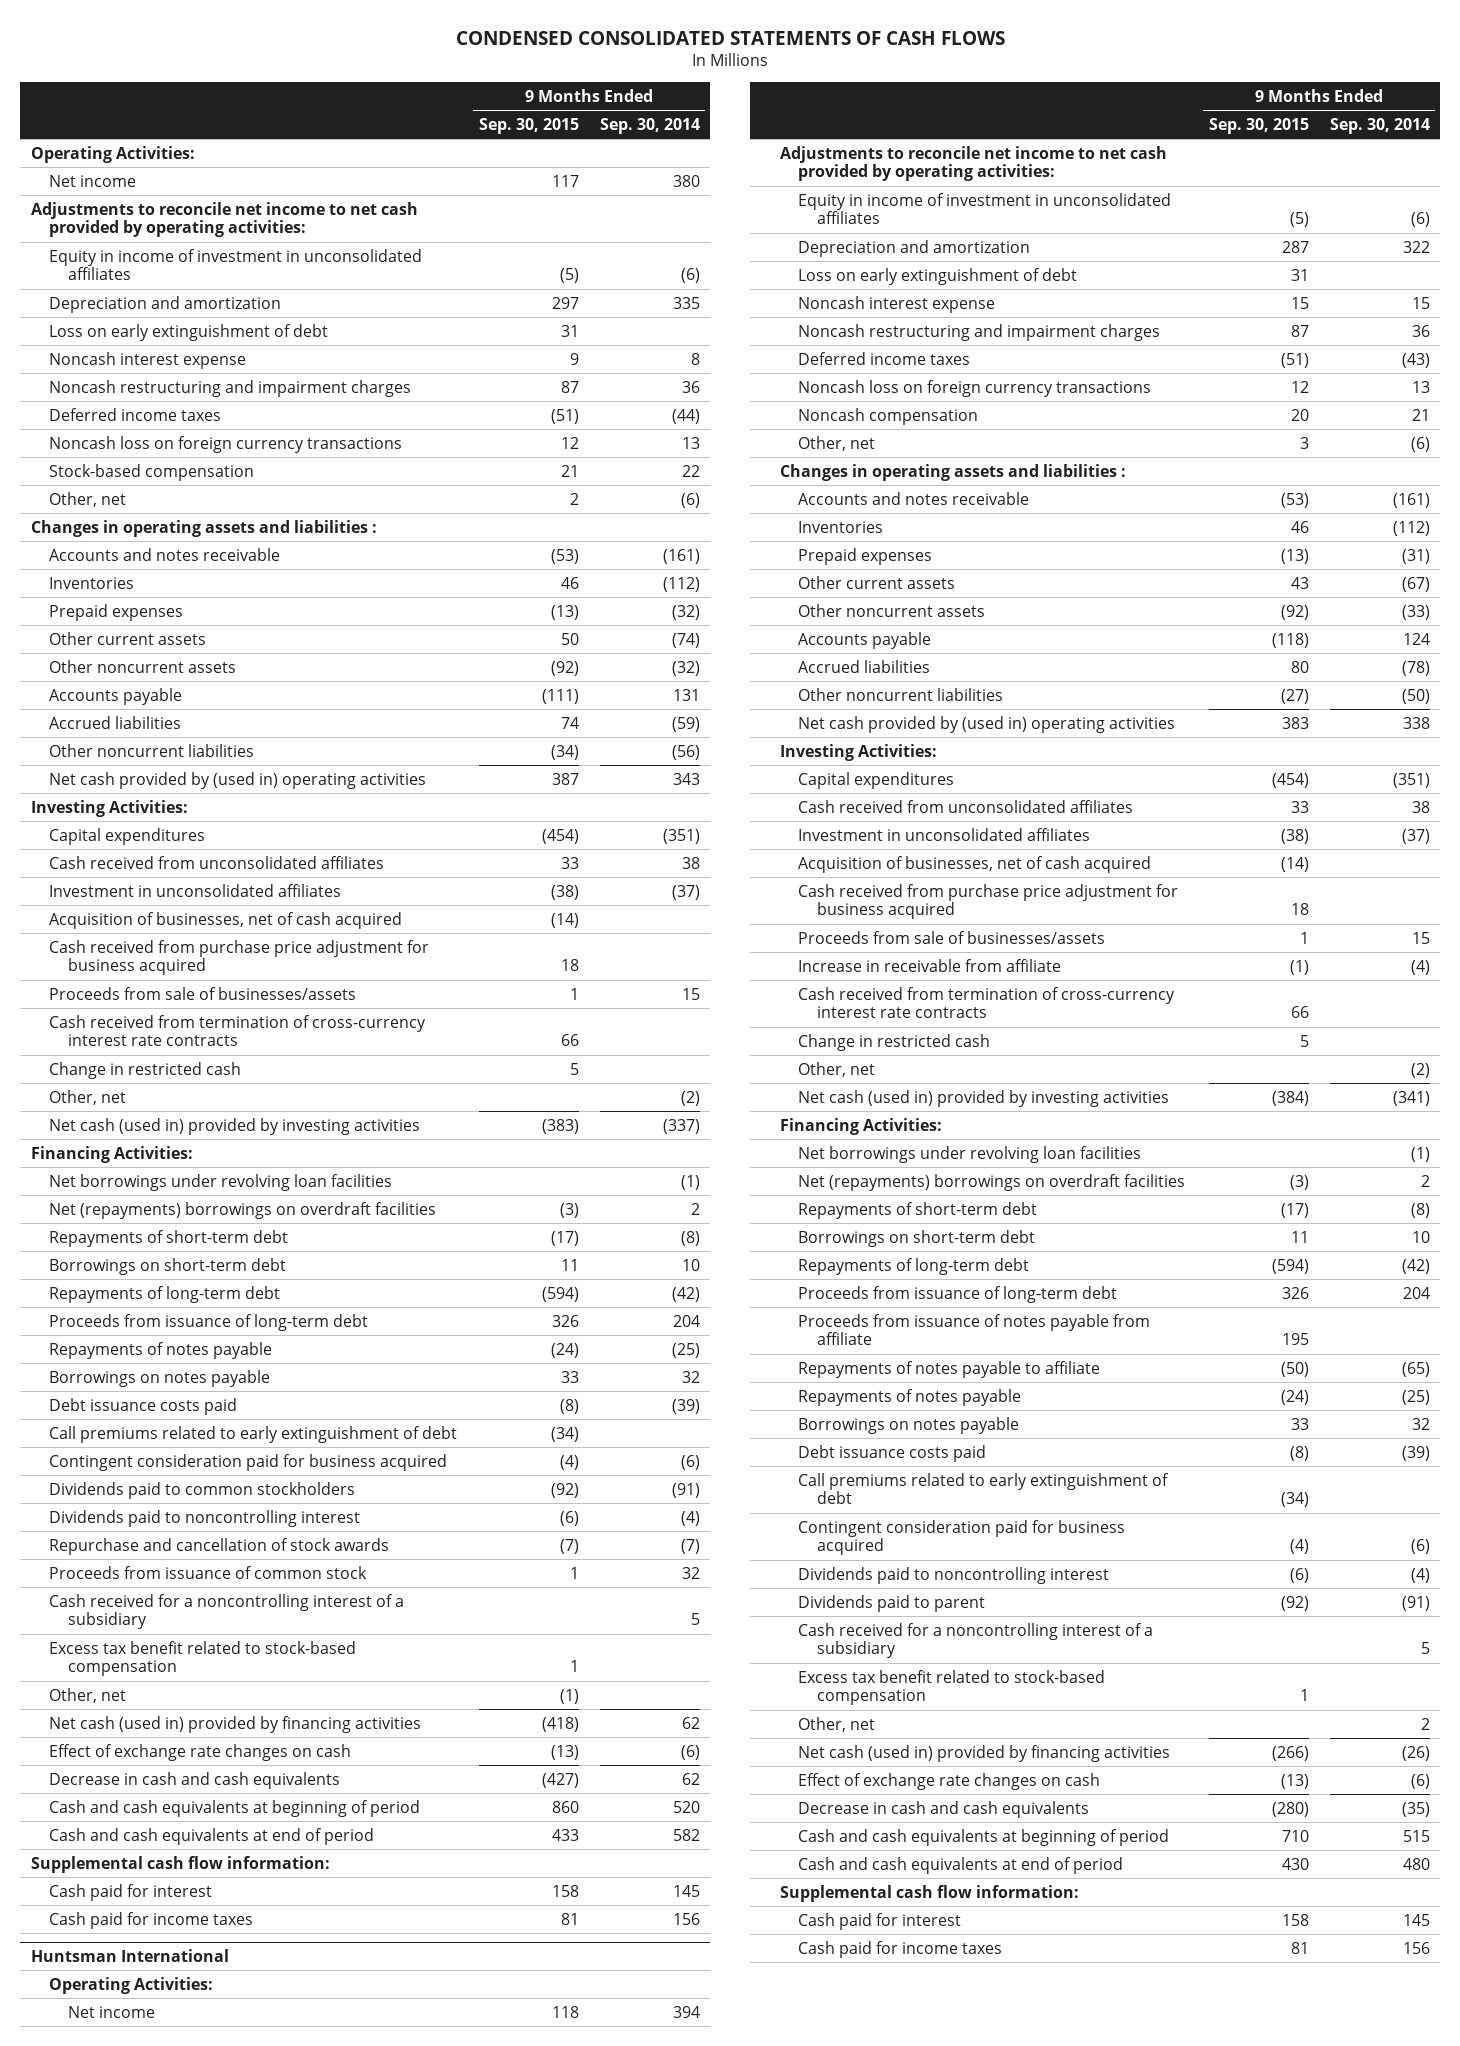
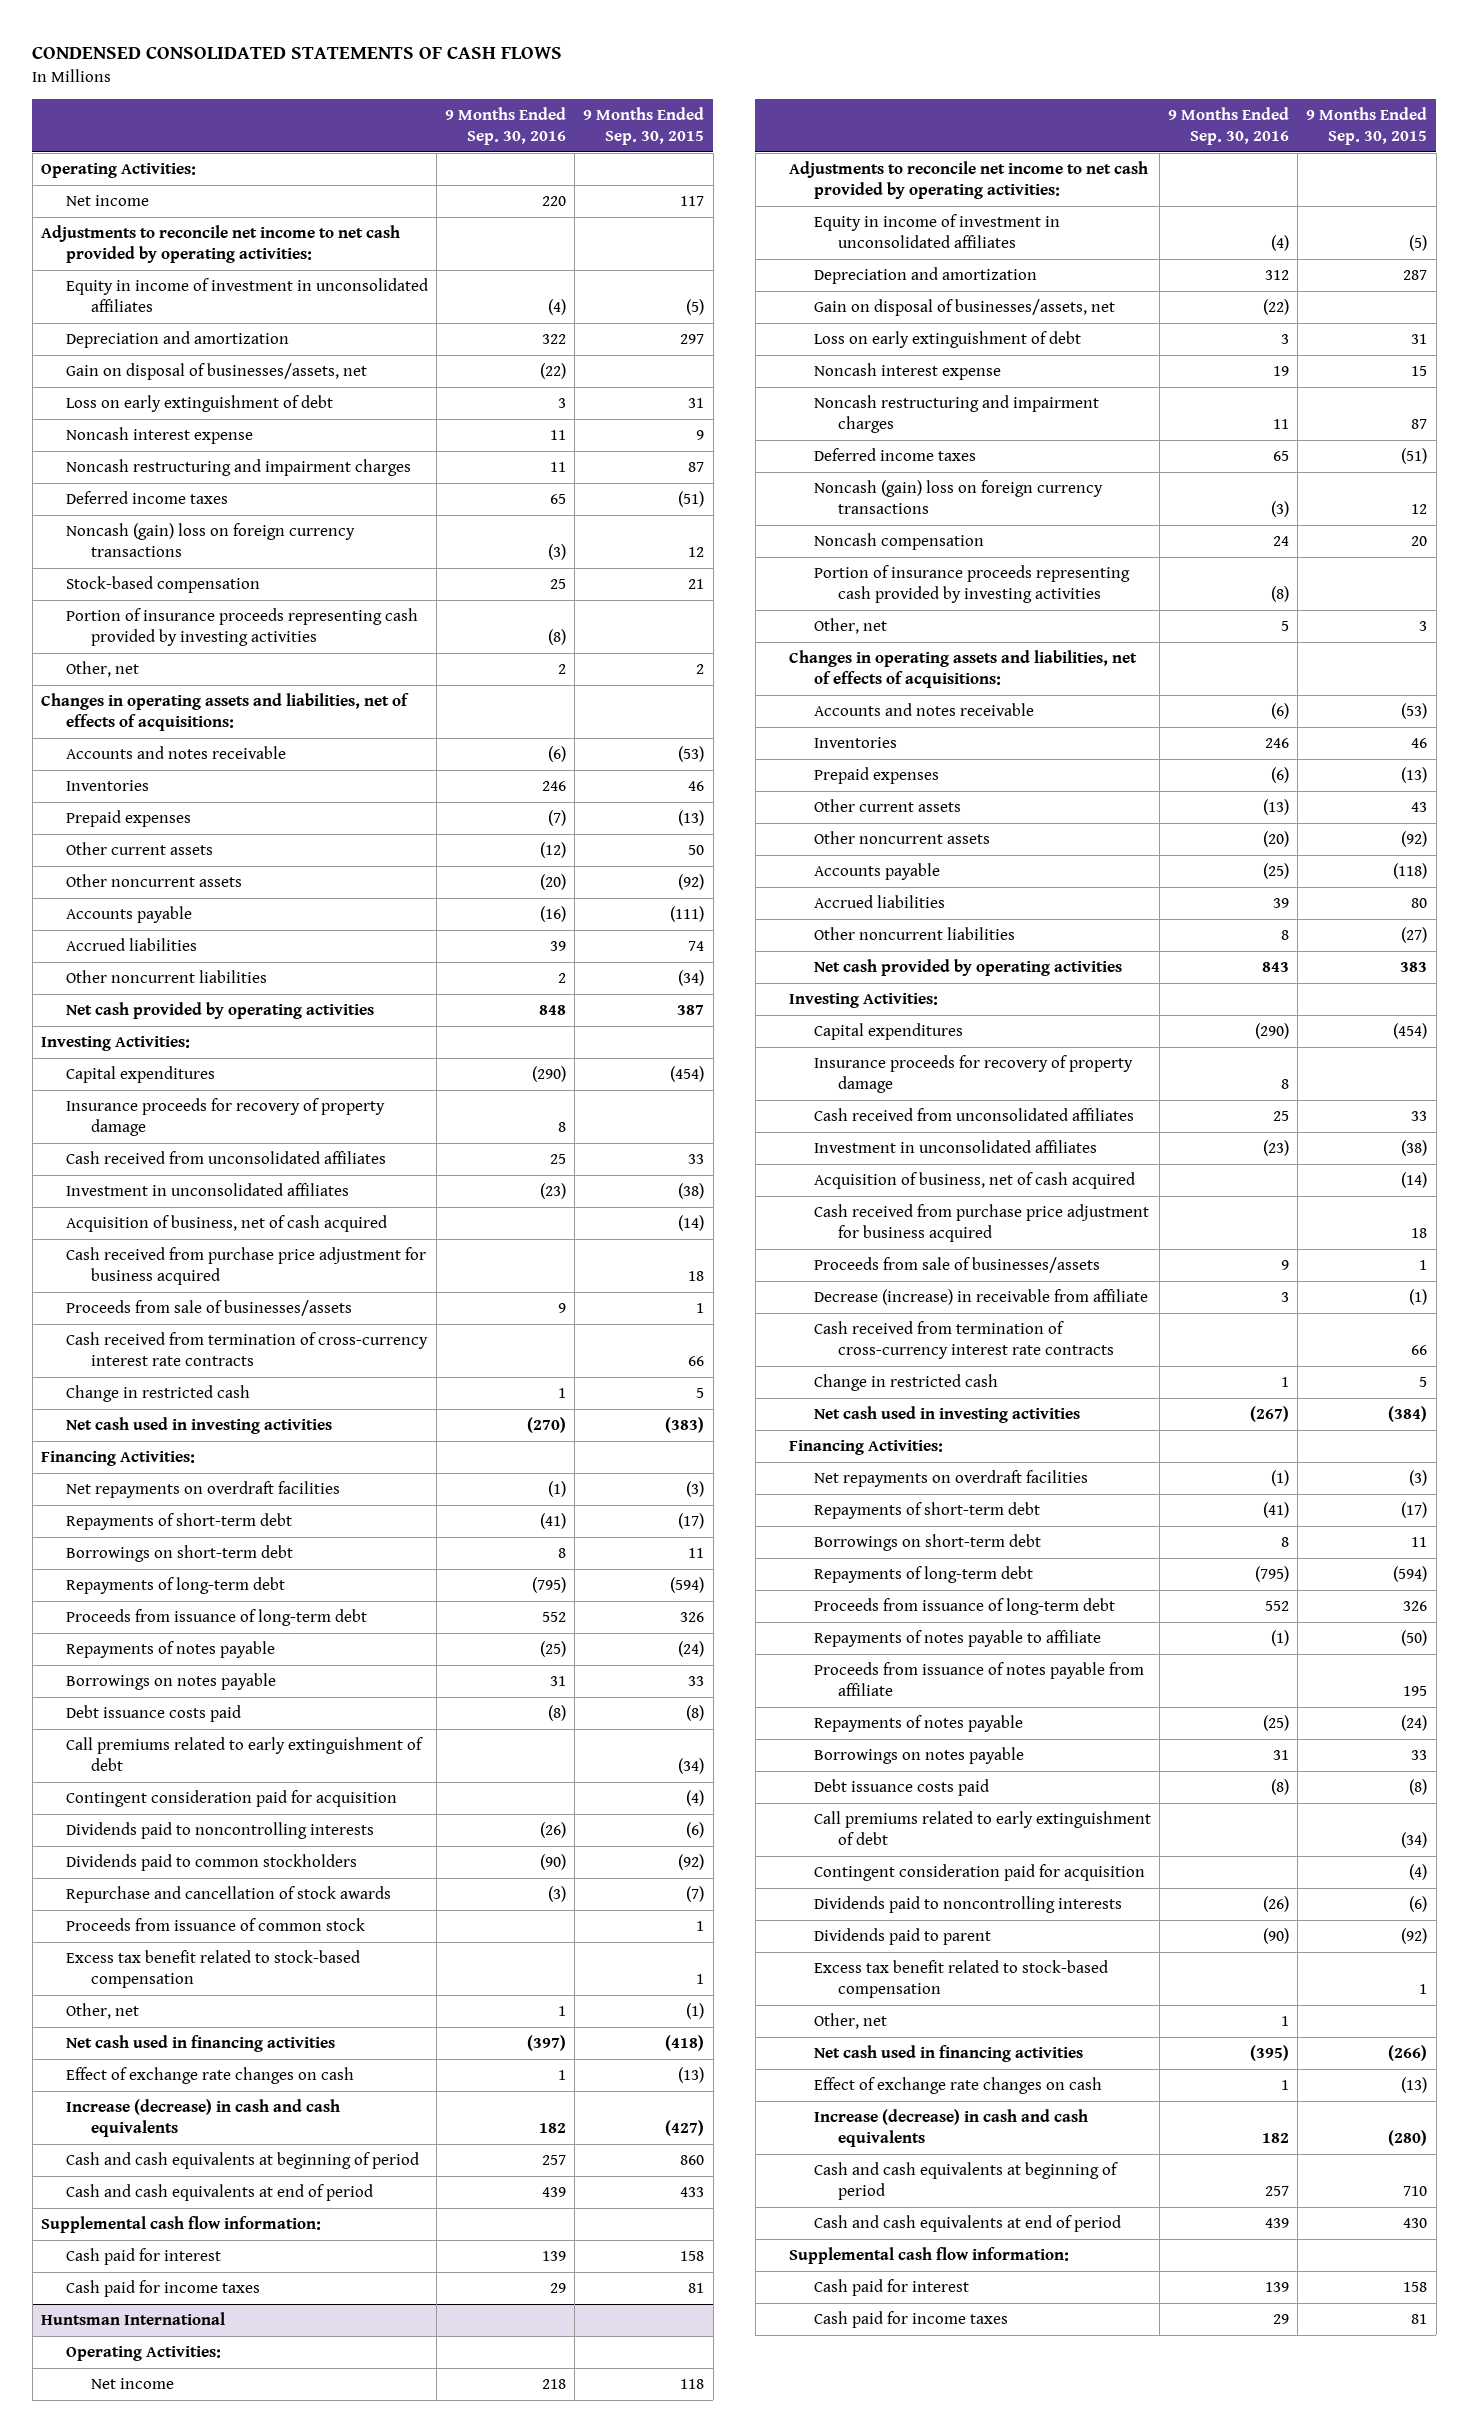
- | 9 Months Ended Sep. 30, 2015 | 9 Months Ended Sep. 30, 2014
+ | 9 Months Ended Sep. 30, 2016 | 9 Months Ended Sep. 30, 2015
+ Gain on disposal of businesses/assets, net | (22) |
- Noncash loss on foreign currency transactions | 12 | 13
+ Noncash (gain) loss on foreign currency transactions | (3) | 12
+ Portion of insurance proceeds representing cash provided by investing activities | (8) |
- Changes in operating assets and liabilities :
+ Changes in operating assets and liabilities, net of effects of acquisitions:
- Net cash provided by (used in) operating activities | 387 | 343
+ Net cash provided by operating activities | 848 | 387
+ Insurance proceeds for recovery of property damage | 8 |
- Acquisition of businesses, net of cash acquired | (14) |
+ Acquisition of business, net of cash acquired | | (14)
- Other, net | | (2)
- Net cash (used in) provided by investing activities | (383) | (337)
+ Net cash used in investing activities | (270) | (383)
- Net borrowings under revolving loan facilities | | (1)
- Net (repayments) borrowings on overdraft facilities | (3) | 2
+ Net repayments on overdraft facilities | (1) | (3)
- Contingent consideration paid for business acquired | (4) | (6)
+ Contingent consideration paid for acquisition | | (4)
+ Dividends paid to noncontrolling interests | (26) | (6)
- Dividends paid to noncontrolling interest | (6) | (4)
- Cash received for a noncontrolling interest of a subsidiary | | 5
- Net cash (used in) provided by financing activities | (418) | 62
+ Net cash used in financing activities | (397) | (418)
- Decrease in cash and cash equivalents | (427) | 62
+ Increase (decrease) in cash and cash equivalents | 182 | (427)
@ Huntsman International
+ Gain on disposal of businesses/assets, net | (22) |
- Noncash loss on foreign currency transactions | 12 | 13
+ Noncash (gain) loss on foreign currency transactions | (3) | 12
+ Portion of insurance proceeds representing cash provided by investing activities | (8) |
- Changes in operating assets and liabilities :
+ Changes in operating assets and liabilities, net of effects of acquisitions:
- Net cash provided by (used in) operating activities | 383 | 338
+ Net cash provided by operating activities | 843 | 383
+ Insurance proceeds for recovery of property damage | 8 |
- Acquisition of businesses, net of cash acquired | (14) |
+ Acquisition of business, net of cash acquired | | (14)
- Increase in receivable from affiliate | (1) | (4)
+ Decrease (increase) in receivable from affiliate | 3 | (1)
- Other, net | | (2)
- Net cash (used in) provided by investing activities | (384) | (341)
+ Net cash used in investing activities | (267) | (384)
- Net borrowings under revolving loan facilities | | (1)
- Net (repayments) borrowings on overdraft facilities | (3) | 2
+ Net repayments on overdraft facilities | (1) | (3)
moved down: Proceeds from issuance of notes payable from affiliate | | 195
- Contingent consideration paid for business acquired | (4) | (6)
- Dividends paid to noncontrolling interest | (6) | (4)
+ Contingent consideration paid for acquisition | | (4)
+ Dividends paid to noncontrolling interests | (26) | (6)
- Cash received for a noncontrolling interest of a subsidiary | | 5
- Net cash (used in) provided by financing activities | (266) | (26)
+ Net cash used in financing activities | (395) | (266)
- Decrease in cash and cash equivalents | (280) | (35)
+ Increase (decrease) in cash and cash equivalents | 182 | (280)

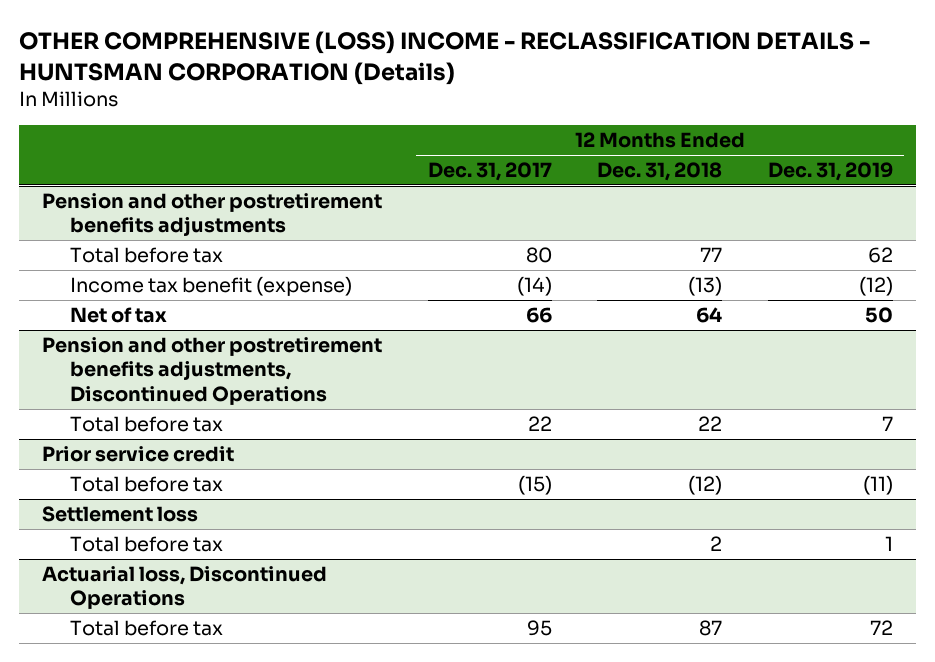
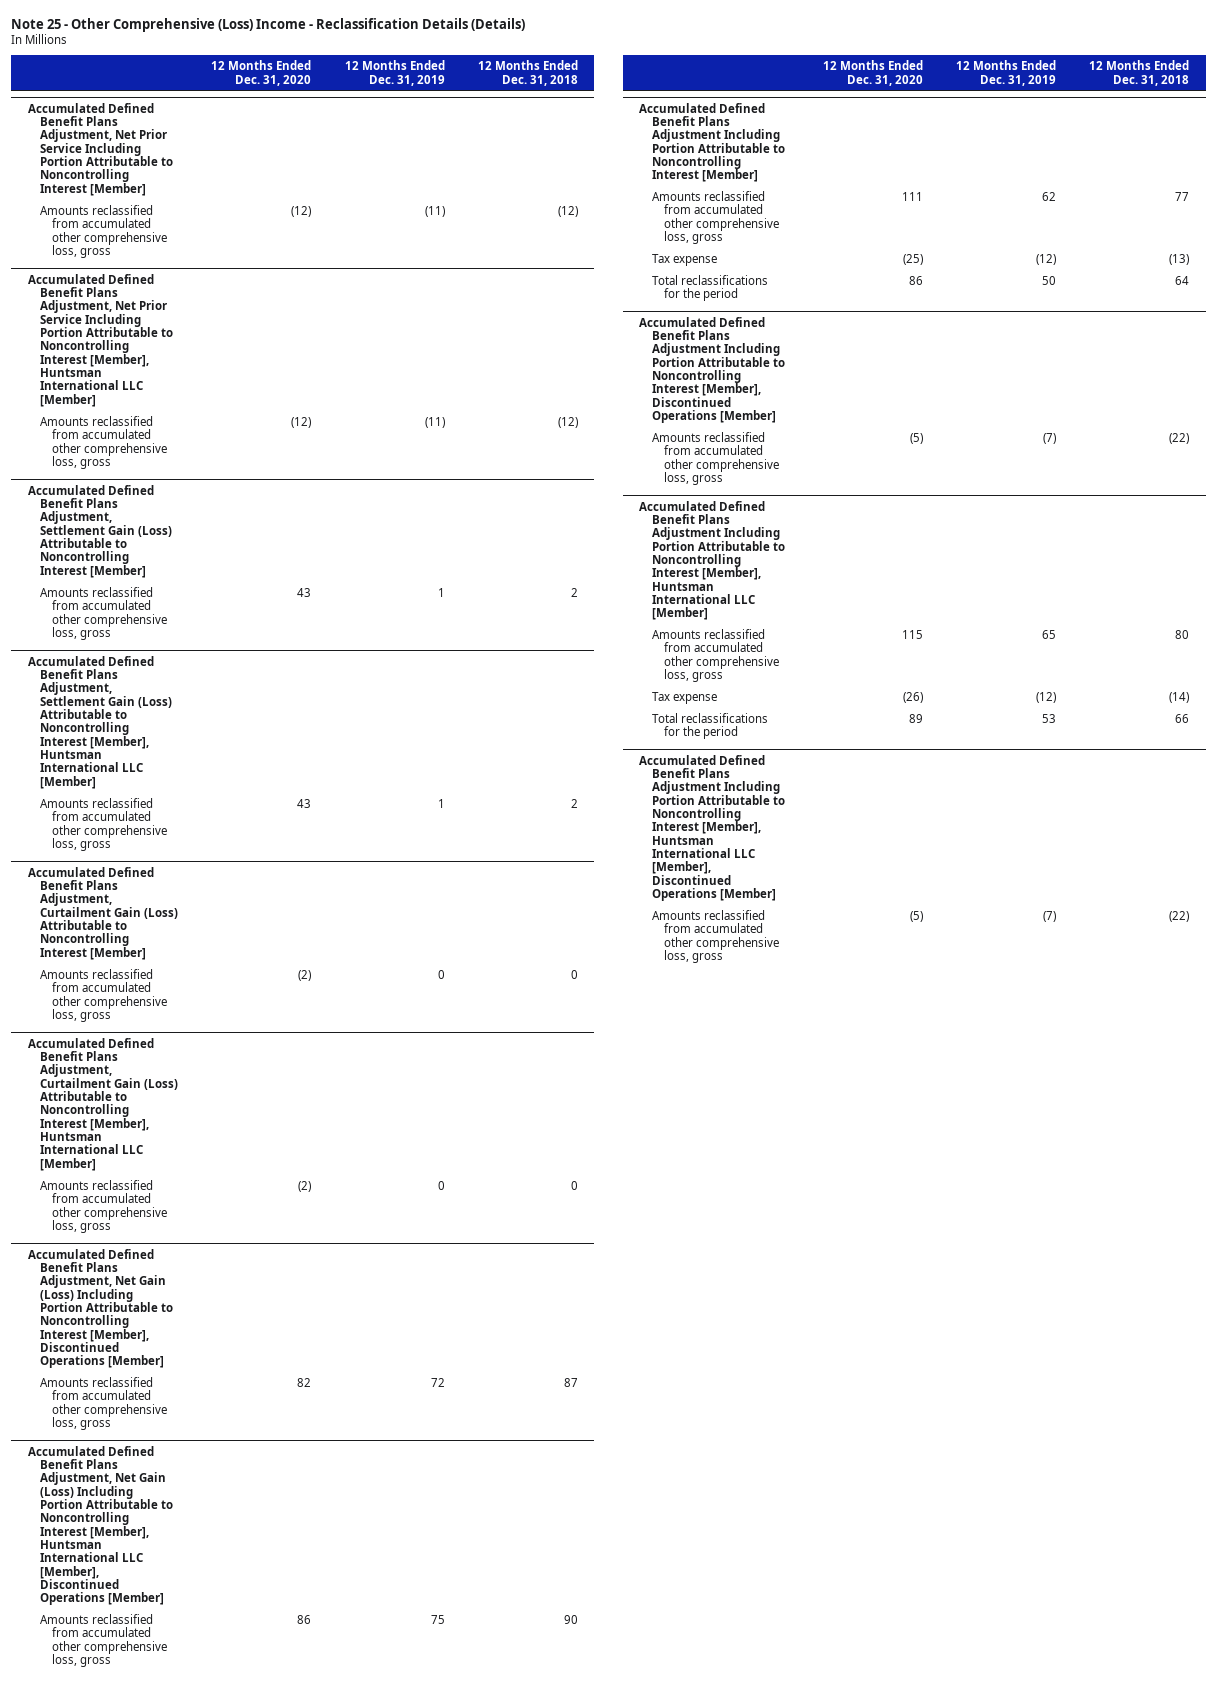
- OTHER COMPREHENSIVE (LOSS) INCOME - RECLASSIFICATION DETAILS - HUNTSMAN CORPORATION (Details)
+ Note 25 - Other Comprehensive (Loss) Income - Reclassification Details (Details)
- | 12 Months Ended Dec. 31, 2017 | 12 Months Ended Dec. 31, 2018 | 12 Months Ended Dec. 31, 2019
+ | 12 Months Ended Dec. 31, 2020 | 12 Months Ended Dec. 31, 2019 | 12 Months Ended Dec. 31, 2018
- Pension and other postretirement benefits adjustments
- Total before tax | 80 | 77 | 62
- Income tax benefit (expense) | (14) | (13) | (12)
- Net of tax | 66 | 64 | 50
- Pension and other postretirement benefits adjustments, Discontinued Operations
- Total before tax | 22 | 22 | 7
- Prior service credit
- Total before tax | (15) | (12) | (11)
- Settlement loss
- Total before tax | | 2 | 1
- Actuarial loss, Discontinued Operations
- Total before tax | 95 | 87 | 72
+ Accumulated Defined Benefit Plans Adjustment, Net Prior Service Including Portion Attributable to Noncontrolling Interest [Member]
+ Amounts reclassified from accumulated other comprehensive loss, gross | (12) | (11) | (12)
+ Accumulated Defined Benefit Plans Adjustment, Net Prior Service Including Portion Attributable to Noncontrolling Interest [Member], Huntsman International LLC [Member]
+ Amounts reclassified from accumulated other comprehensive loss, gross | (12) | (11) | (12)
+ Accumulated Defined Benefit Plans Adjustment, Settlement Gain (Loss) Attributable to Noncontrolling Interest [Member]
+ Amounts reclassified from accumulated other comprehensive loss, gross | 43 | 1 | 2
+ Accumulated Defined Benefit Plans Adjustment, Settlement Gain (Loss) Attributable to Noncontrolling Interest [Member], Huntsman International LLC [Member]
+ Amounts reclassified from accumulated other comprehensive loss, gross | 43 | 1 | 2
+ Accumulated Defined Benefit Plans Adjustment, Curtailment Gain (Loss) Attributable to Noncontrolling Interest [Member]
+ Amounts reclassified from accumulated other comprehensive loss, gross | (2) | 0 | 0
+ Accumulated Defined Benefit Plans Adjustment, Curtailment Gain (Loss) Attributable to Noncontrolling Interest [Member], Huntsman International LLC [Member]
+ Amounts reclassified from accumulated other comprehensive loss, gross | (2) | 0 | 0
+ Accumulated Defined Benefit Plans Adjustment, Net Gain (Loss) Including Portion Attributable to Noncontrolling Interest [Member], Discontinued Operations [Member]
+ Amounts reclassified from accumulated other comprehensive loss, gross | 82 | 72 | 87
+ Accumulated Defined Benefit Plans Adjustment, Net Gain (Loss) Including Portion Attributable to Noncontrolling Interest [Member], Huntsman International LLC [Member], Discontinued Operations [Member]
+ Amounts reclassified from accumulated other comprehensive loss, gross | 86 | 75 | 90
+ Accumulated Defined Benefit Plans Adjustment Including Portion Attributable to Noncontrolling Interest [Member]
+ Amounts reclassified from accumulated other comprehensive loss, gross | 111 | 62 | 77
+ Tax expense | (25) | (12) | (13)
+ Total reclassifications for the period | 86 | 50 | 64
+ Accumulated Defined Benefit Plans Adjustment Including Portion Attributable to Noncontrolling Interest [Member], Discontinued Operations [Member]
+ Amounts reclassified from accumulated other comprehensive loss, gross | (5) | (7) | (22)
+ Accumulated Defined Benefit Plans Adjustment Including Portion Attributable to Noncontrolling Interest [Member], Huntsman International LLC [Member]
+ Amounts reclassified from accumulated other comprehensive loss, gross | 115 | 65 | 80
+ Tax expense | (26) | (12) | (14)
+ Total reclassifications for the period | 89 | 53 | 66
+ Accumulated Defined Benefit Plans Adjustment Including Portion Attributable to Noncontrolling Interest [Member], Huntsman International LLC [Member], Discontinued Operations [Member]
+ Amounts reclassified from accumulated other comprehensive loss, gross | (5) | (7) | (22)

